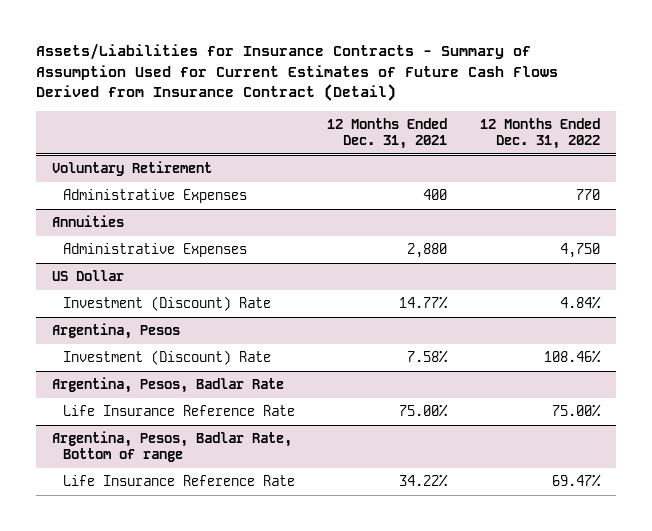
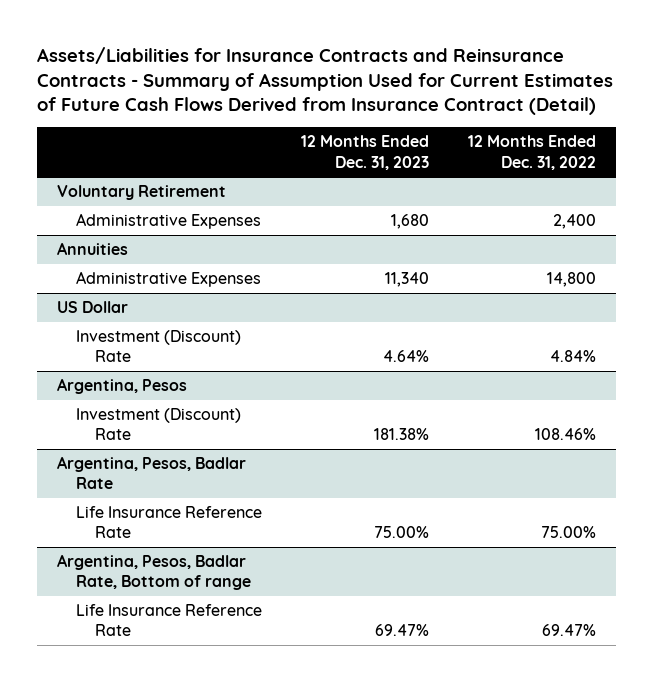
- Assets/Liabilities for Insurance Contracts - Summary of Assumption Used for Current Estimates of Future Cash Flows Derived from Insurance Contract (Detail)
+ Assets/Liabilities for Insurance Contracts and Reinsurance Contracts - Summary of Assumption Used for Current Estimates of Future Cash Flows Derived from Insurance Contract (Detail)
- | 12 Months Ended Dec. 31, 2021 | 12 Months Ended Dec. 31, 2022
+ | 12 Months Ended Dec. 31, 2023 | 12 Months Ended Dec. 31, 2022
@ Voluntary Retirement
- Administrative Expenses | 400 | 770
+ Administrative Expenses | 1,680 | 2,400
@ Annuities
- Administrative Expenses | 2,880 | 4,750
+ Administrative Expenses | 11,340 | 14,800

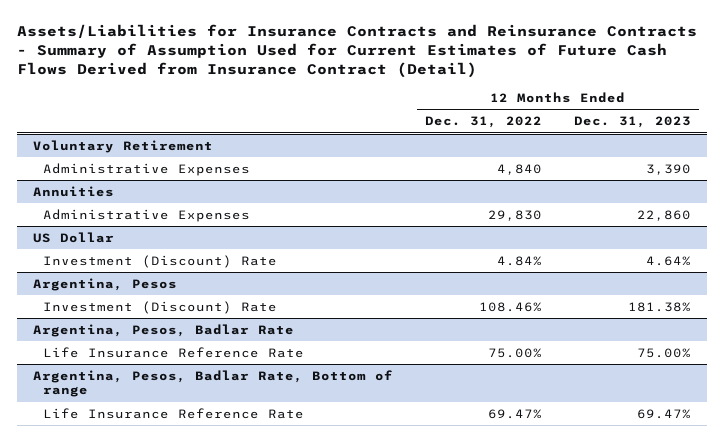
- | 12 Months Ended Dec. 31, 2023 | 12 Months Ended Dec. 31, 2022
+ | 12 Months Ended Dec. 31, 2022 | 12 Months Ended Dec. 31, 2023
@ Voluntary Retirement
- Administrative Expenses | 1,680 | 2,400
+ Administrative Expenses | 4,840 | 3,390
@ Annuities
- Administrative Expenses | 11,340 | 14,800
+ Administrative Expenses | 29,830 | 22,860

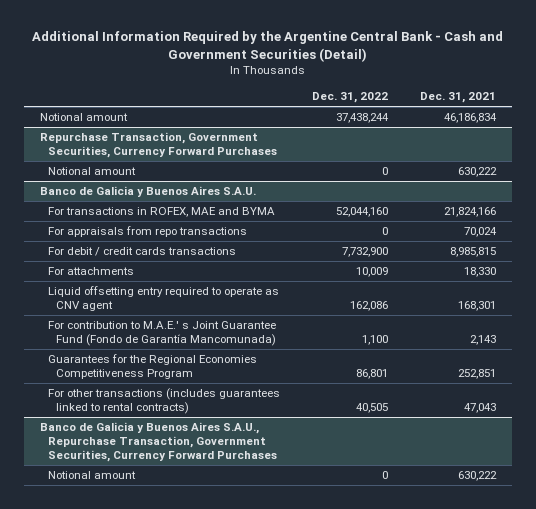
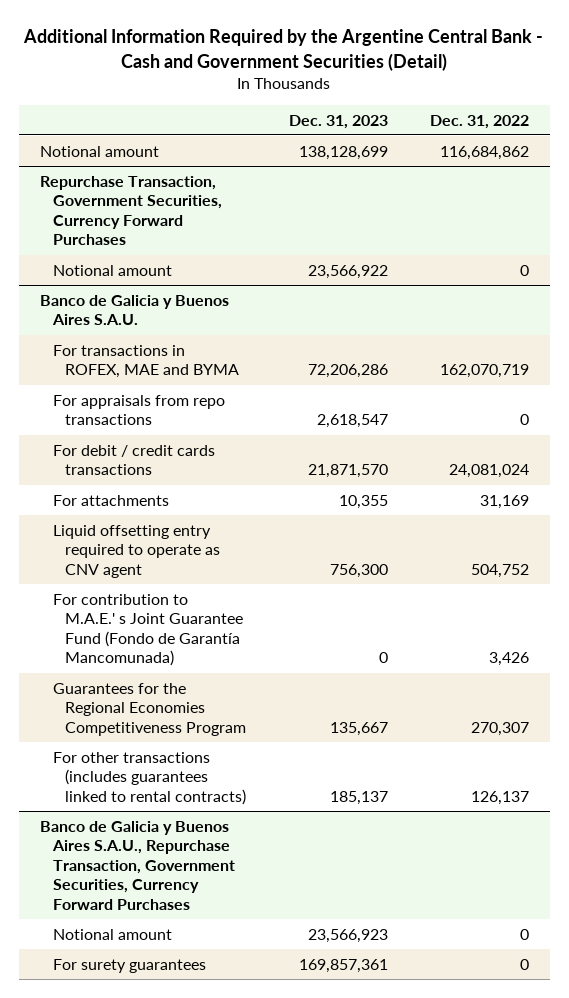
- | Dec. 31, 2022 | Dec. 31, 2021
+ | Dec. 31, 2023 | Dec. 31, 2022
- Notional amount | 37,438,244 | 46,186,834
+ Notional amount | 138,128,699 | 116,684,862
@ Banco de Galicia y Buenos Aires S.A.U.
- For transactions in ROFEX, MAE and BYMA | 52,044,160 | 21,824,166
+ For transactions in ROFEX, MAE and BYMA | 72,206,286 | 162,070,719
- For debit / credit cards transactions | 7,732,900 | 8,985,815
- For attachments | 10,009 | 18,330
- Liquid offsetting entry required to operate as CNV agent | 162,086 | 168,301
- For contribution to M.A.E.' s Joint Guarantee Fund (Fondo de Garantía Mancomunada) | 1,100 | 2,143
- Guarantees for the Regional Economies Competitiveness Program | 86,801 | 252,851
- For other transactions (includes guarantees linked to rental contracts) | 40,505 | 47,043
+ For debit / credit cards transactions | 21,871,570 | 24,081,024
+ For attachments | 10,355 | 31,169
+ Liquid offsetting entry required to operate as CNV agent | 756,300 | 504,752
+ For contribution to M.A.E.' s Joint Guarantee Fund (Fondo de Garantía Mancomunada) | 0 | 3,426
+ Guarantees for the Regional Economies Competitiveness Program | 135,667 | 270,307
+ For other transactions (includes guarantees linked to rental contracts) | 185,137 | 126,137
@ Banco de Galicia y Buenos Aires S.A.U., Repurchase Transaction, Government Securities, Currency Forward Purchases
+ For surety guarantees | 169,857,361 | 0

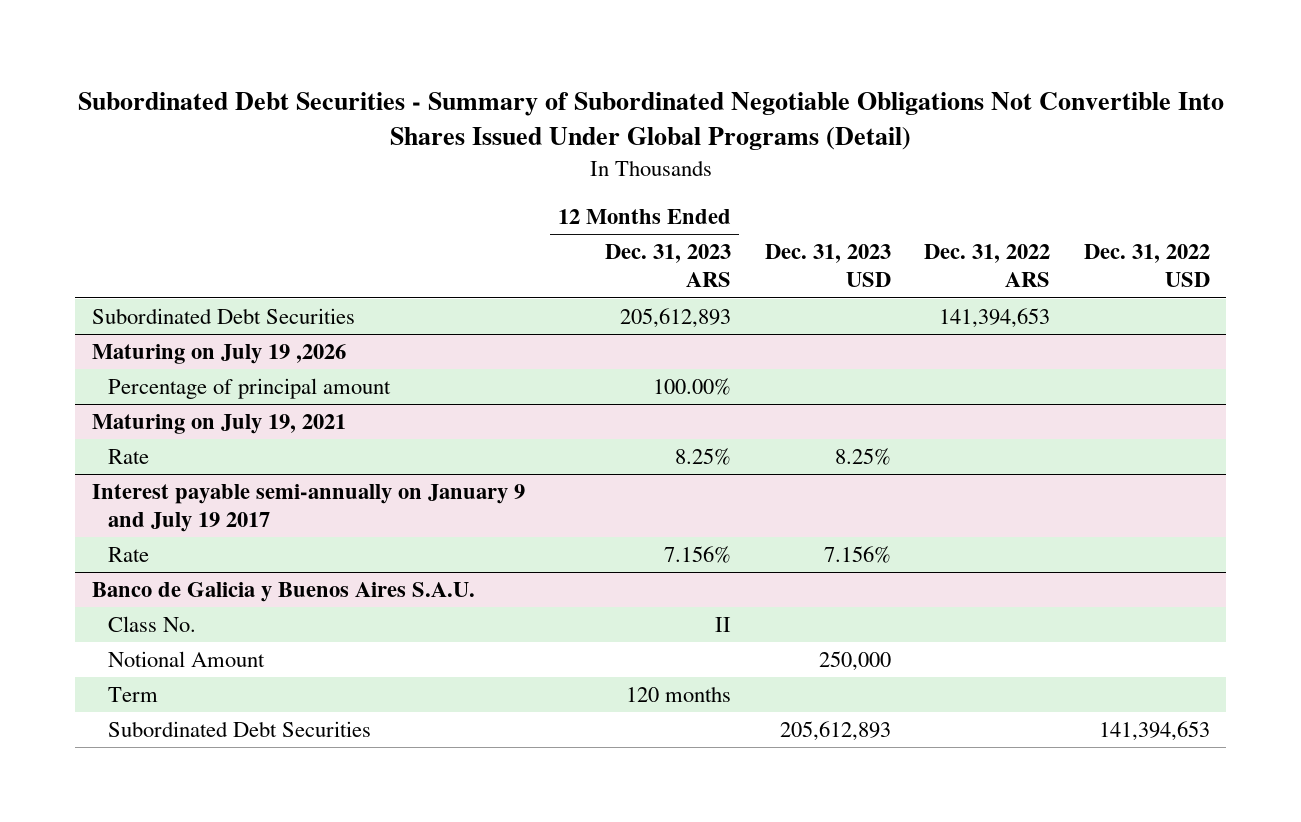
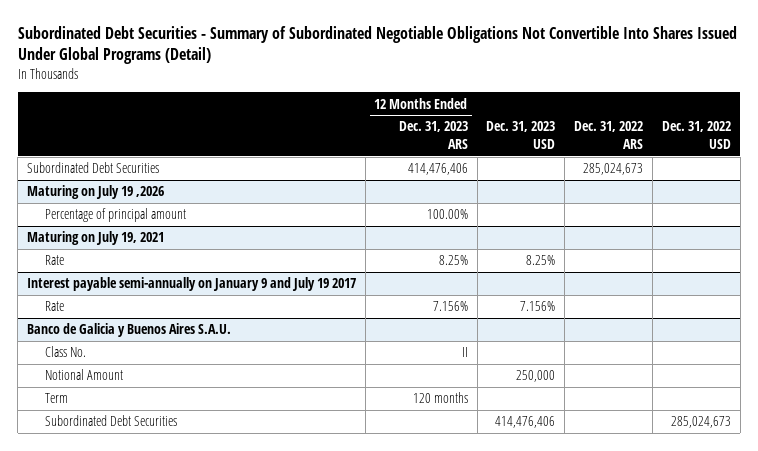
- Subordinated Debt Securities | 205,612,893 | | 141,394,653 |
+ Subordinated Debt Securities | 414,476,406 | | 285,024,673 |
@ Banco de Galicia y Buenos Aires S.A.U.
- Subordinated Debt Securities | | 205,612,893 | | 141,394,653
+ Subordinated Debt Securities | | 414,476,406 | | 285,024,673

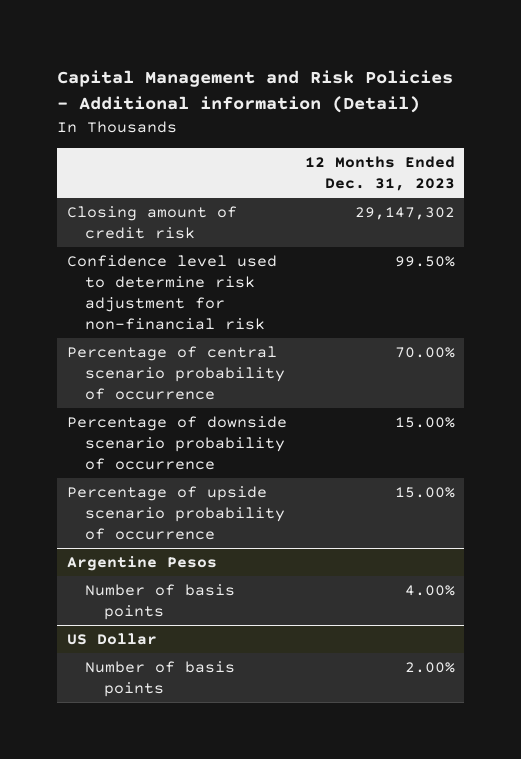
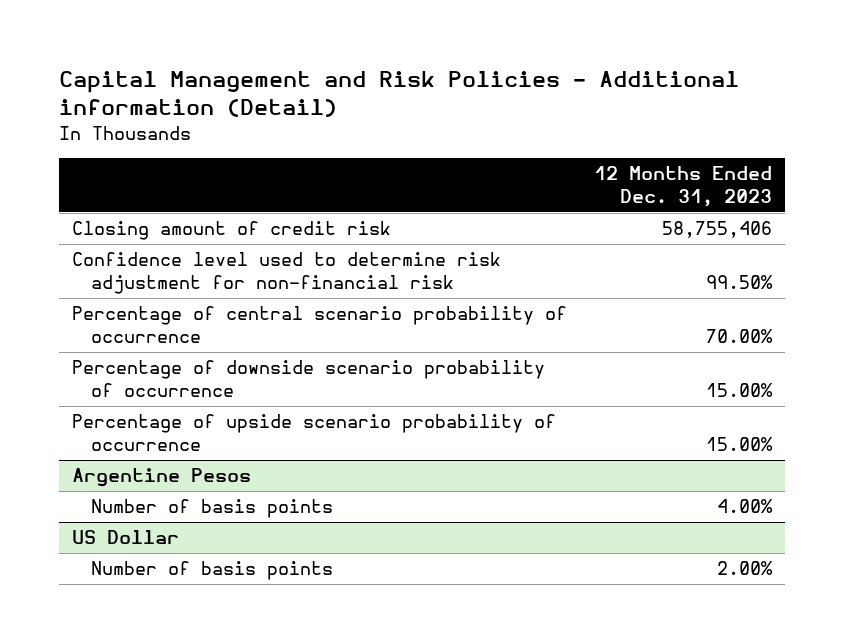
- Closing amount of credit risk | 29,147,302
+ Closing amount of credit risk | 58,755,406

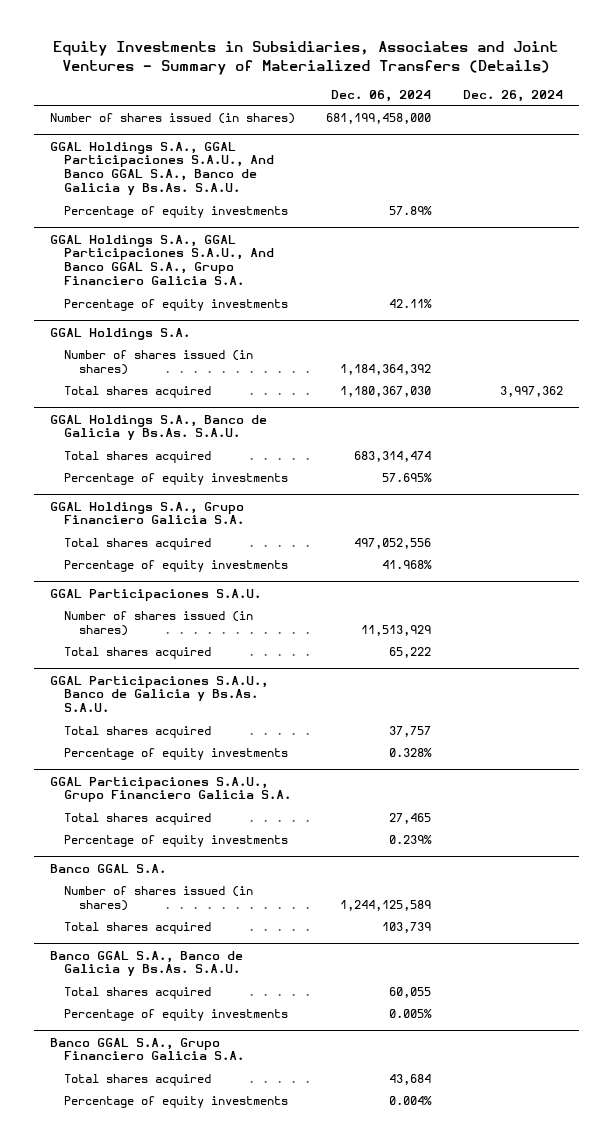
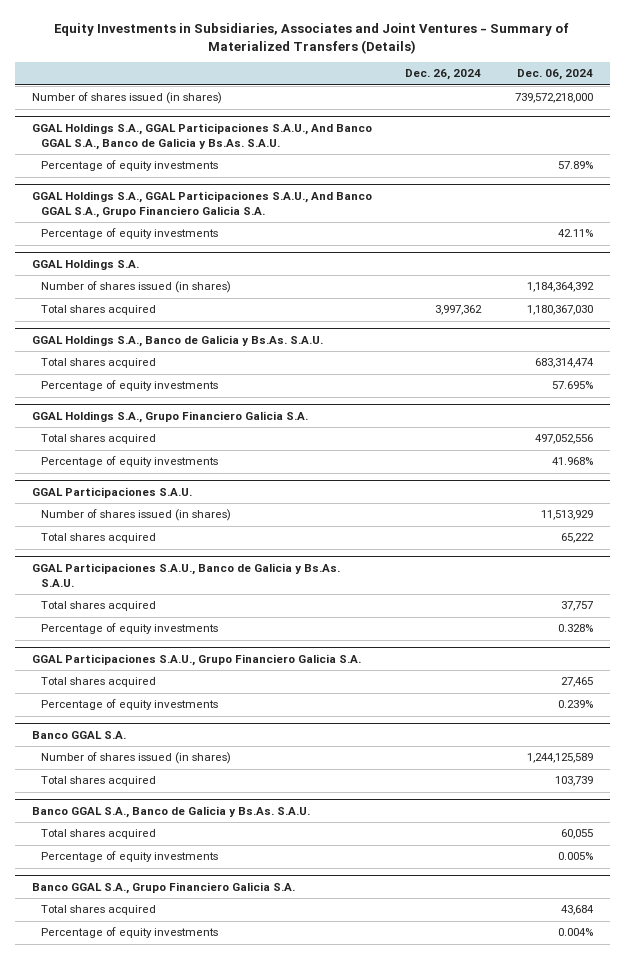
- | Dec. 06, 2024 | Dec. 26, 2024
+ | Dec. 26, 2024 | Dec. 06, 2024
- Number of shares issued (in shares) | 681,199,458,000 |
+ Number of shares issued (in shares) | | 739,572,218,000

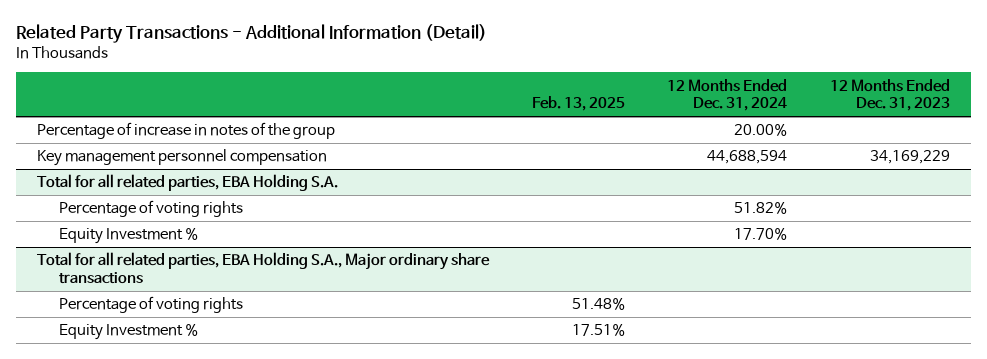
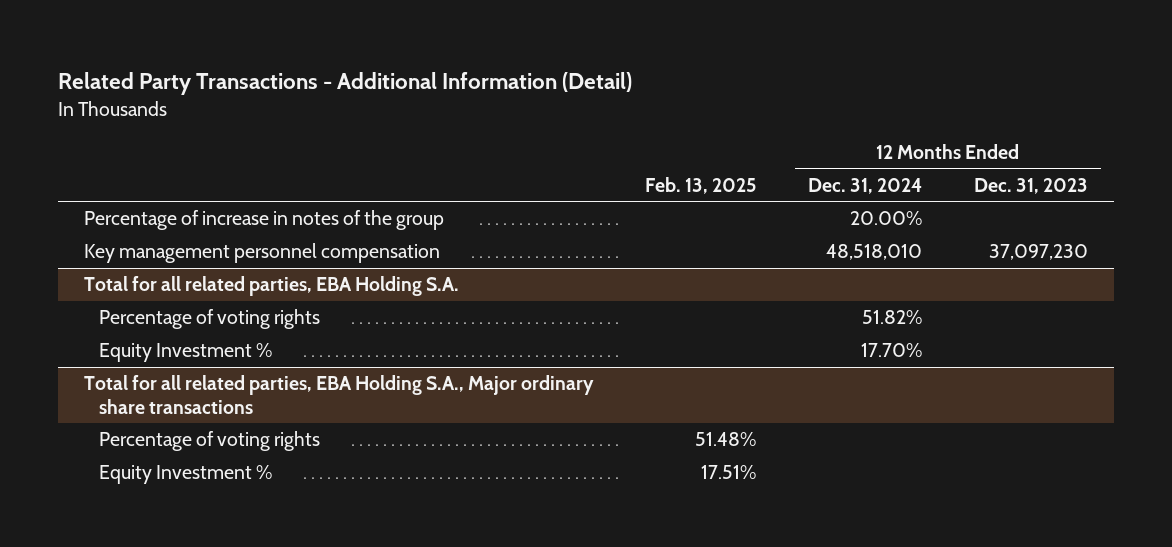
- Key management personnel compensation | | 44,688,594 | 34,169,229
+ Key management personnel compensation | | 48,518,010 | 37,097,230

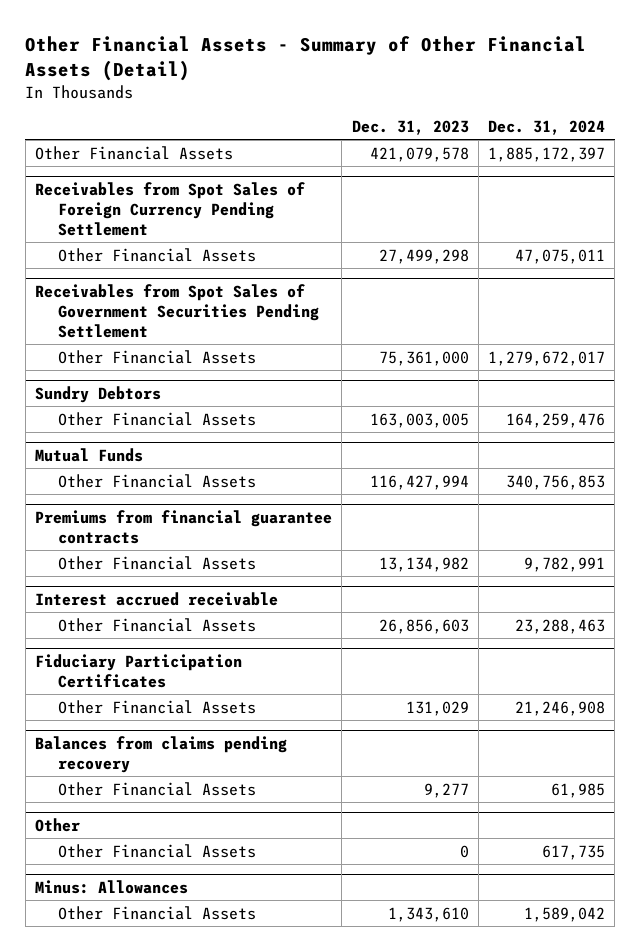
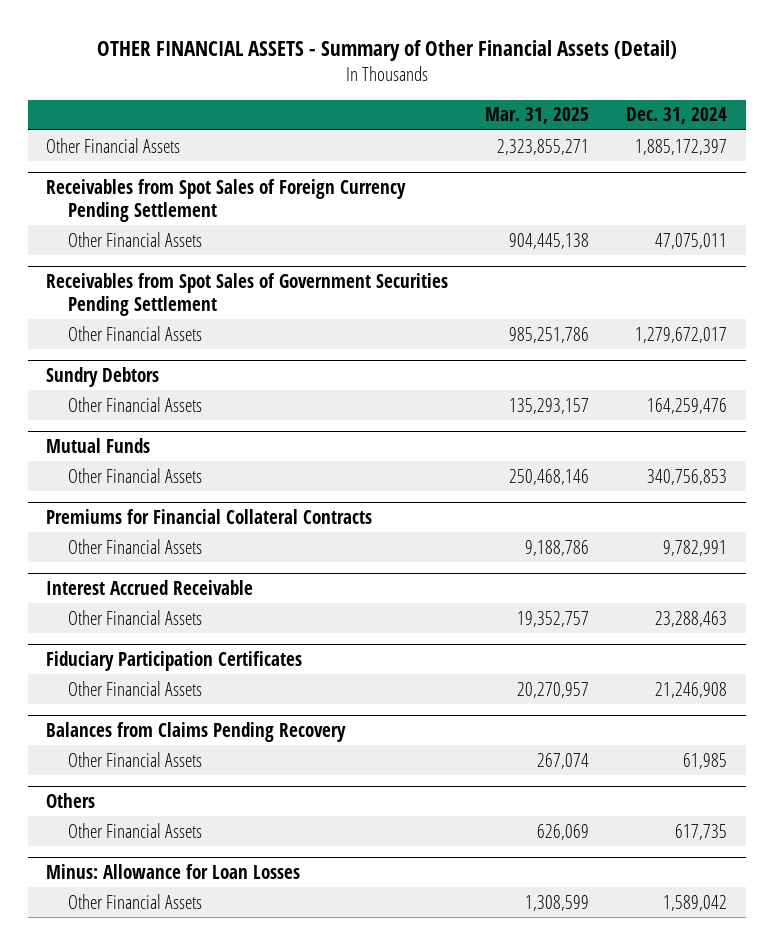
- Other Financial Assets - Summary of Other Financial Assets (Detail)
+ OTHER FINANCIAL ASSETS - Summary of Other Financial Assets (Detail)
- | Dec. 31, 2023 | Dec. 31, 2024
+ | Mar. 31, 2025 | Dec. 31, 2024
- Premiums from financial guarantee contracts
+ Premiums for Financial Collateral Contracts
- Interest accrued receivable
+ Interest Accrued Receivable
- Balances from claims pending recovery
+ Balances from Claims Pending Recovery
- Other
+ Others
- Minus: Allowances
+ Minus: Allowance for Loan Losses

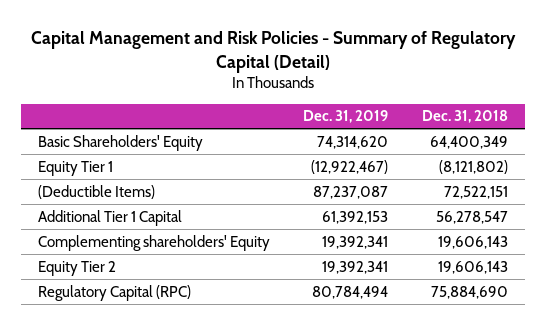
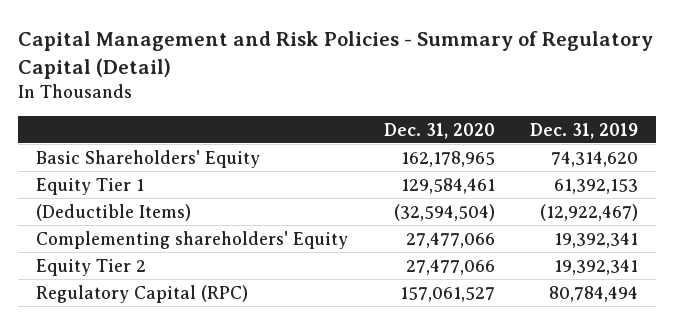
- | Dec. 31, 2019 | Dec. 31, 2018
+ | Dec. 31, 2020 | Dec. 31, 2019
- Equity Tier 1 | (12,922,467) | (8,121,802)
- (Deductible Items) | 87,237,087 | 72,522,151
- Additional Tier 1 Capital | 61,392,153 | 56,278,547
+ Equity Tier 1 | 129,584,461 | 61,392,153
+ (Deductible Items) | (32,594,504) | (12,922,467)

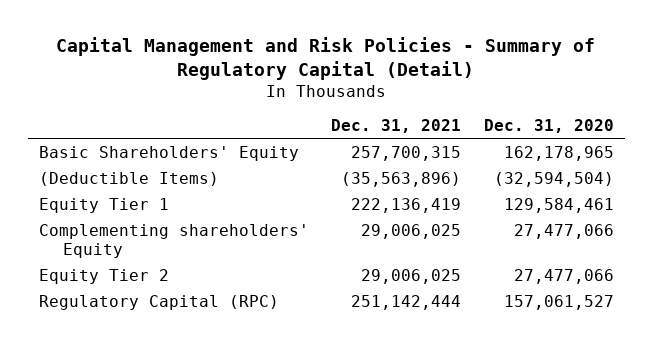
- | Dec. 31, 2020 | Dec. 31, 2019
+ | Dec. 31, 2021 | Dec. 31, 2020
moved down: Equity Tier 1 | 222,136,419 | 129,584,461

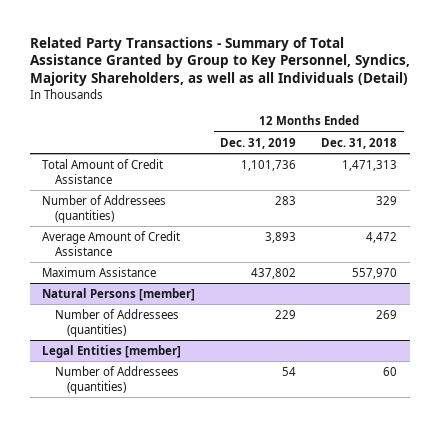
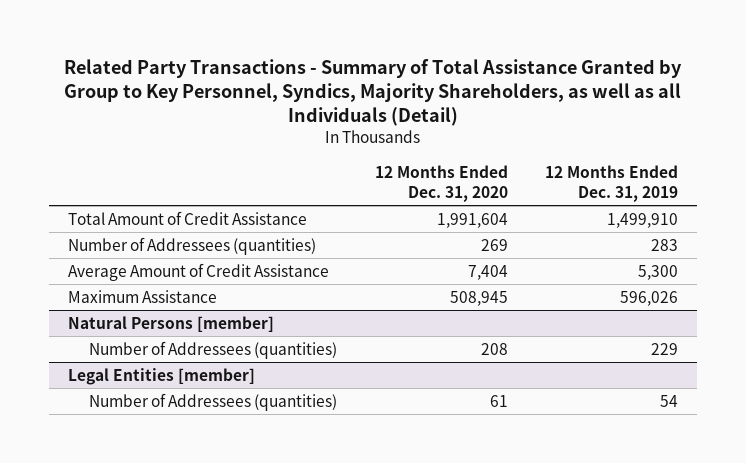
- | 12 Months Ended Dec. 31, 2019 | 12 Months Ended Dec. 31, 2018
+ | 12 Months Ended Dec. 31, 2020 | 12 Months Ended Dec. 31, 2019
- Total Amount of Credit Assistance | 1,101,736 | 1,471,313
+ Total Amount of Credit Assistance | 1,991,604 | 1,499,910
- Average Amount of Credit Assistance | 3,893 | 4,472
- Maximum Assistance | 437,802 | 557,970
+ Average Amount of Credit Assistance | 7,404 | 5,300
+ Maximum Assistance | 508,945 | 596,026

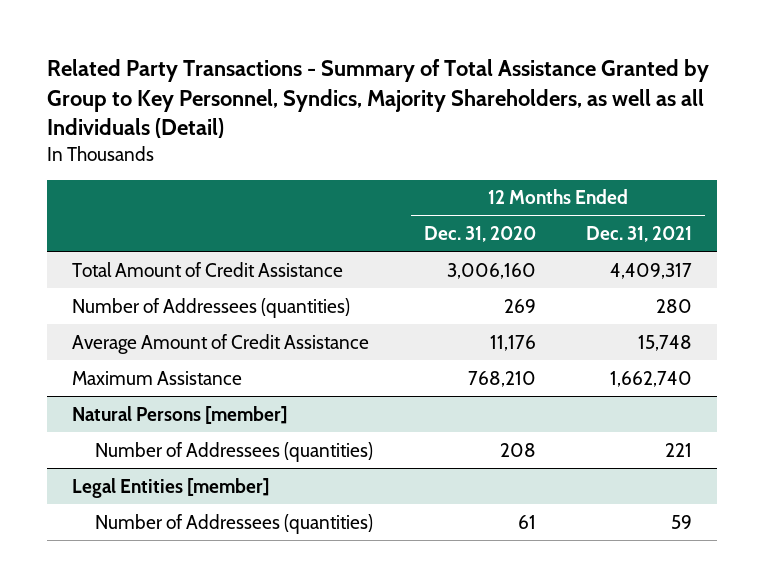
- | 12 Months Ended Dec. 31, 2020 | 12 Months Ended Dec. 31, 2019
+ | 12 Months Ended Dec. 31, 2020 | 12 Months Ended Dec. 31, 2021
- Total Amount of Credit Assistance | 1,991,604 | 1,499,910
+ Total Amount of Credit Assistance | 3,006,160 | 4,409,317
- Average Amount of Credit Assistance | 7,404 | 5,300
- Maximum Assistance | 508,945 | 596,026
+ Average Amount of Credit Assistance | 11,176 | 15,748
+ Maximum Assistance | 768,210 | 1,662,740

